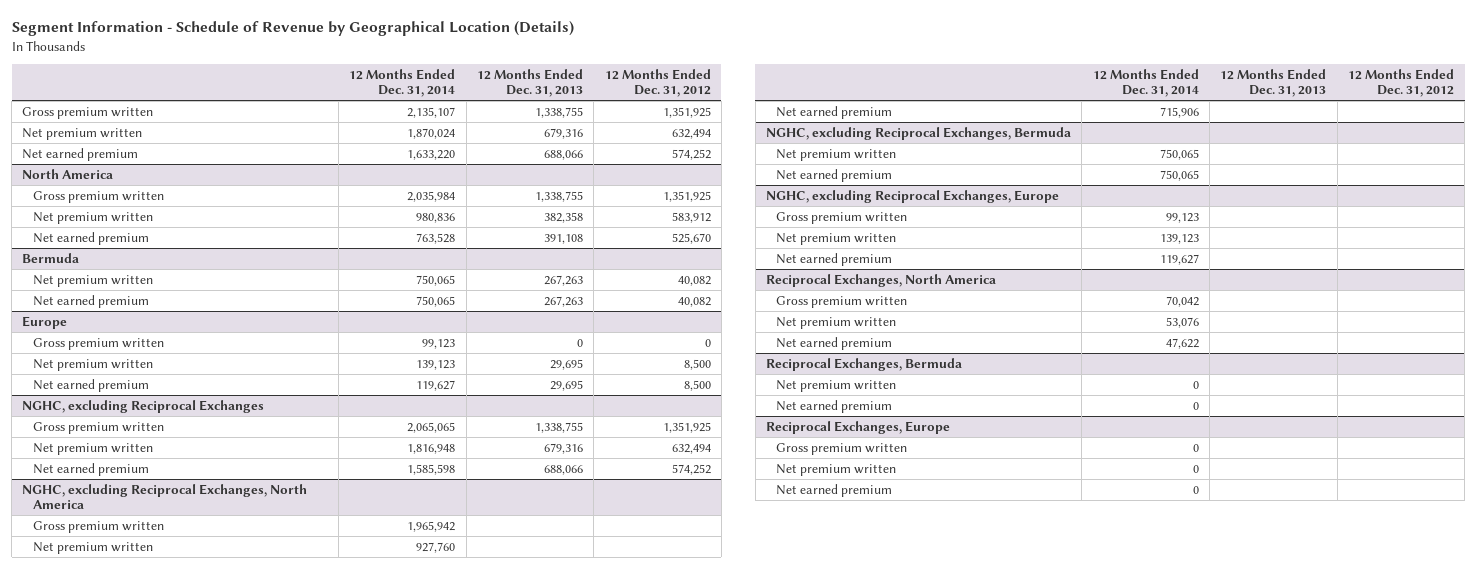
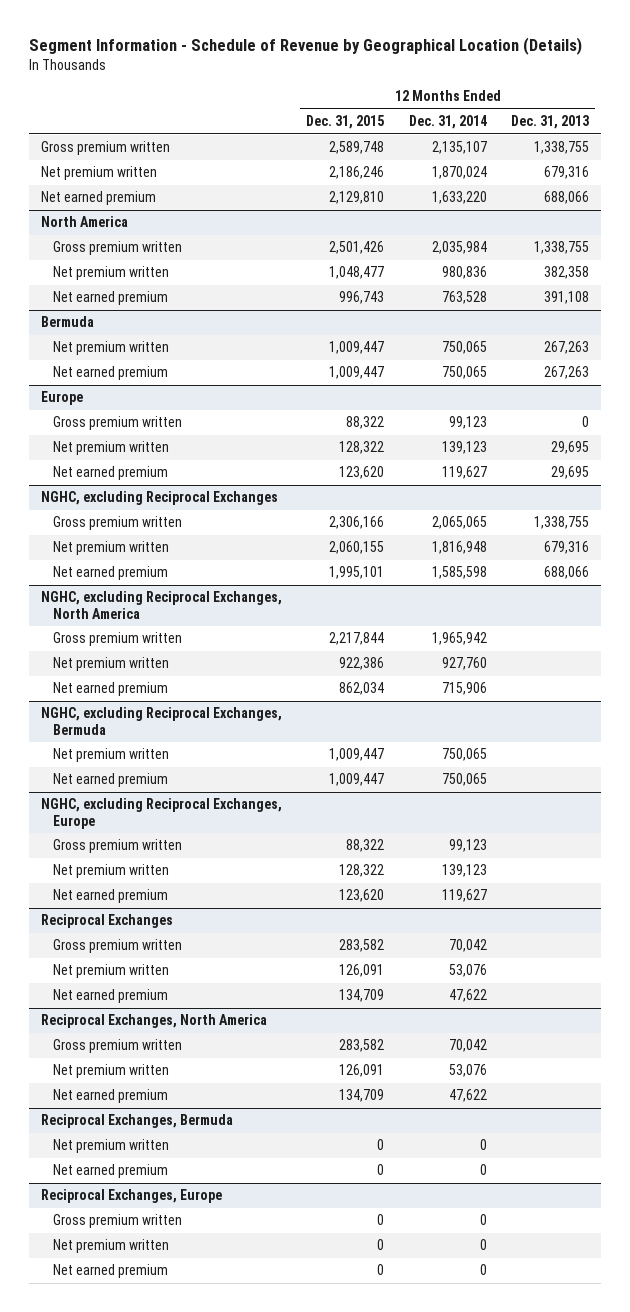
- | 12 Months Ended Dec. 31, 2014 | 12 Months Ended Dec. 31, 2013 | 12 Months Ended Dec. 31, 2012
+ | 12 Months Ended Dec. 31, 2015 | 12 Months Ended Dec. 31, 2014 | 12 Months Ended Dec. 31, 2013
+ Reciprocal Exchanges
+ Gross premium written | 283,582 | 70,042 |
+ Net premium written | 126,091 | 53,076 |
+ Net earned premium | 134,709 | 47,622 |

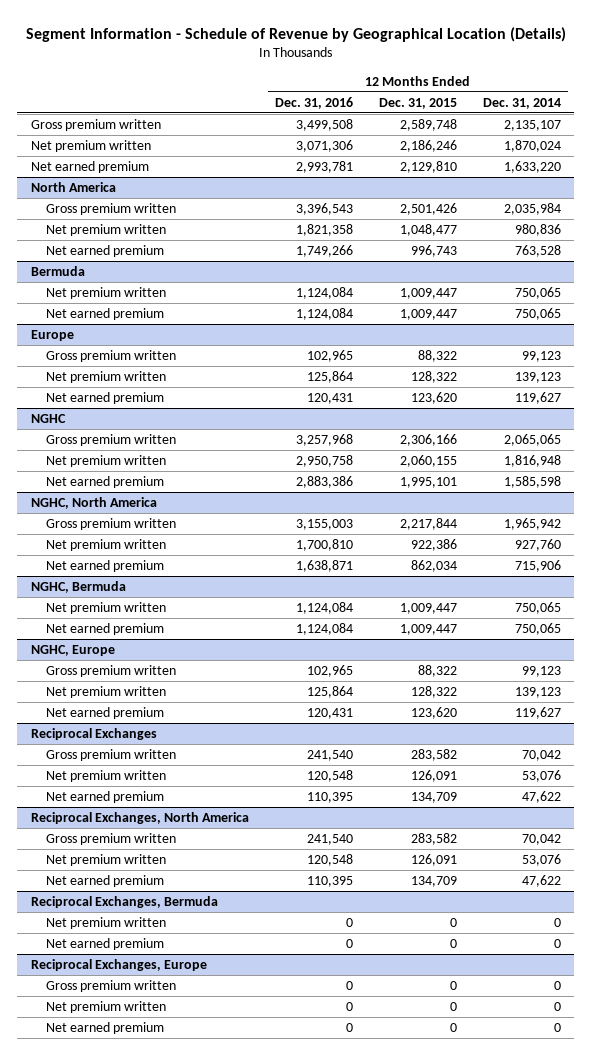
- | 12 Months Ended Dec. 31, 2015 | 12 Months Ended Dec. 31, 2014 | 12 Months Ended Dec. 31, 2013
+ | 12 Months Ended Dec. 31, 2016 | 12 Months Ended Dec. 31, 2015 | 12 Months Ended Dec. 31, 2014
- NGHC, excluding Reciprocal Exchanges
+ NGHC
- NGHC, excluding Reciprocal Exchanges, North America
+ NGHC, North America
- NGHC, excluding Reciprocal Exchanges, Bermuda
+ NGHC, Bermuda
- NGHC, excluding Reciprocal Exchanges, Europe
+ NGHC, Europe

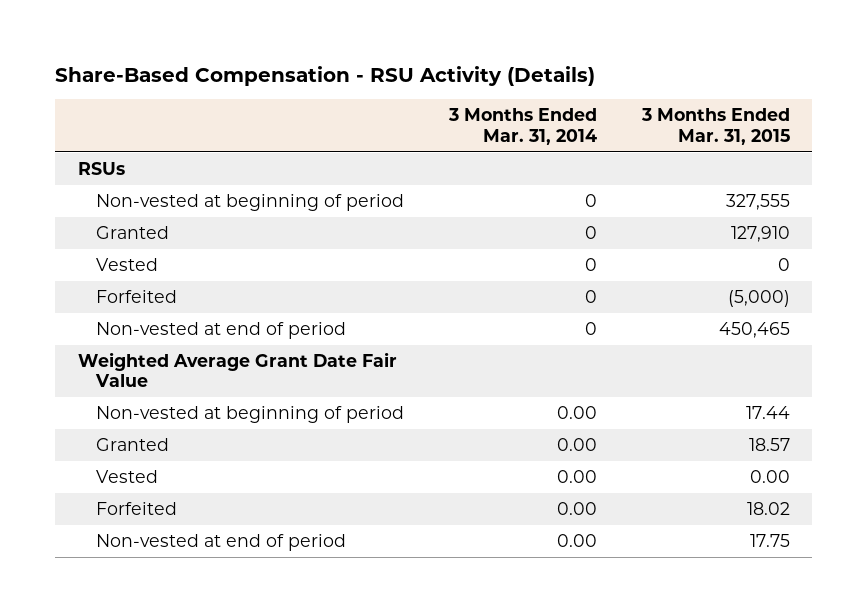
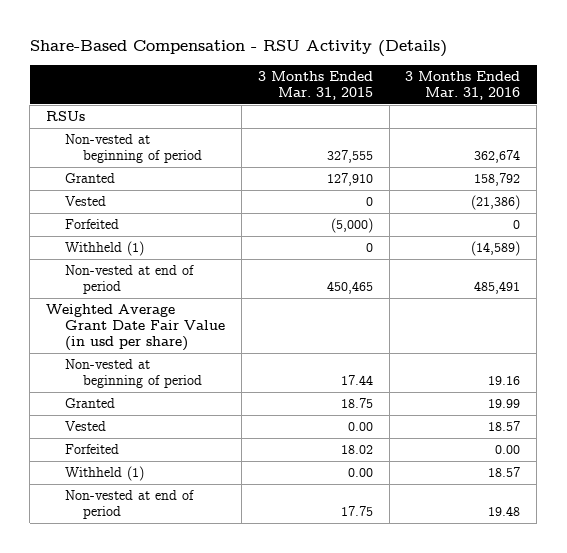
- | 3 Months Ended Mar. 31, 2014 | 3 Months Ended Mar. 31, 2015
+ | 3 Months Ended Mar. 31, 2015 | 3 Months Ended Mar. 31, 2016
+ Withheld (1) | 0 | (14,589)
- Weighted Average Grant Date Fair Value
+ Weighted Average Grant Date Fair Value (in usd per share)
- Granted | 0.00 | 18.57
+ Granted | 18.75 | 19.99
+ Withheld (1) | 0.00 | 18.57

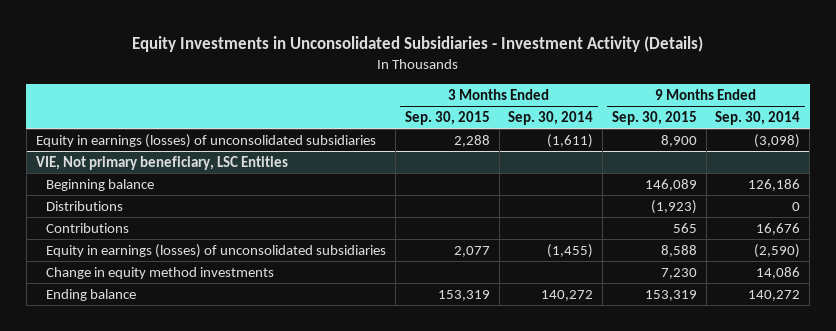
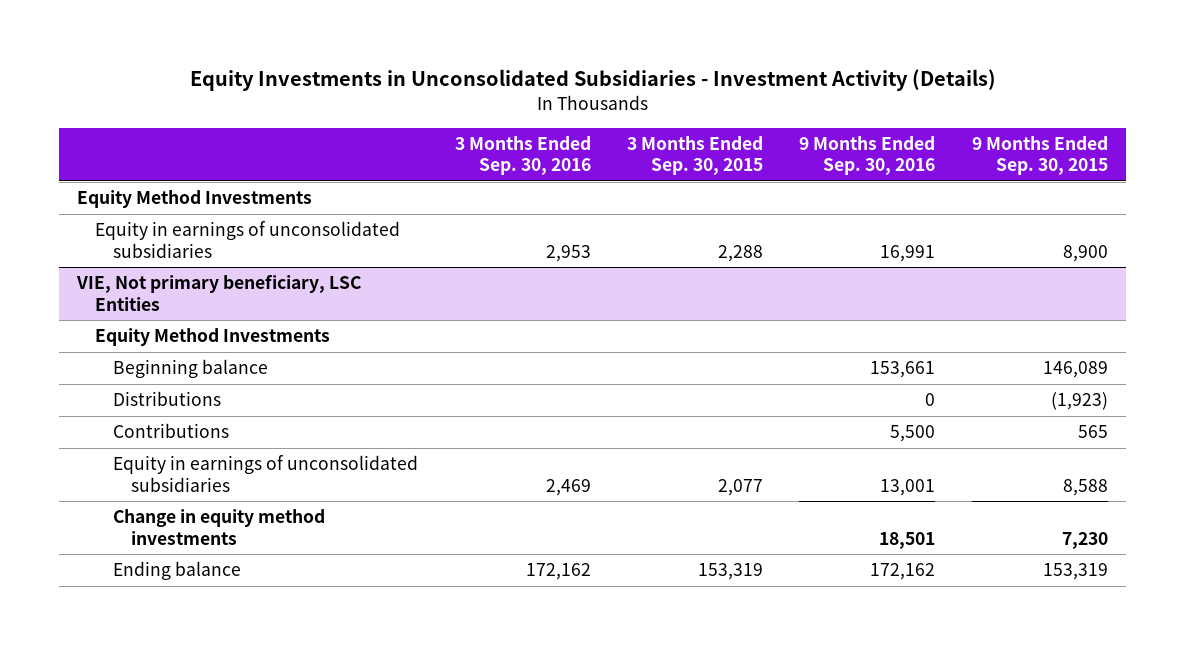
- | 3 Months Ended Sep. 30, 2015 | 3 Months Ended Sep. 30, 2014 | 9 Months Ended Sep. 30, 2015 | 9 Months Ended Sep. 30, 2014
+ | 3 Months Ended Sep. 30, 2016 | 3 Months Ended Sep. 30, 2015 | 9 Months Ended Sep. 30, 2016 | 9 Months Ended Sep. 30, 2015
- Equity in earnings (losses) of unconsolidated subsidiaries | 2,288 | (1,611) | 8,900 | (3,098)
+ Equity Method Investments
+ Equity in earnings of unconsolidated subsidiaries | 2,953 | 2,288 | 16,991 | 8,900
@ VIE, Not primary beneficiary, LSC Entities
+ Equity Method Investments
- Equity in earnings (losses) of unconsolidated subsidiaries | 2,077 | (1,455) | 8,588 | (2,590)
+ Equity in earnings of unconsolidated subsidiaries | 2,469 | 2,077 | 13,001 | 8,588

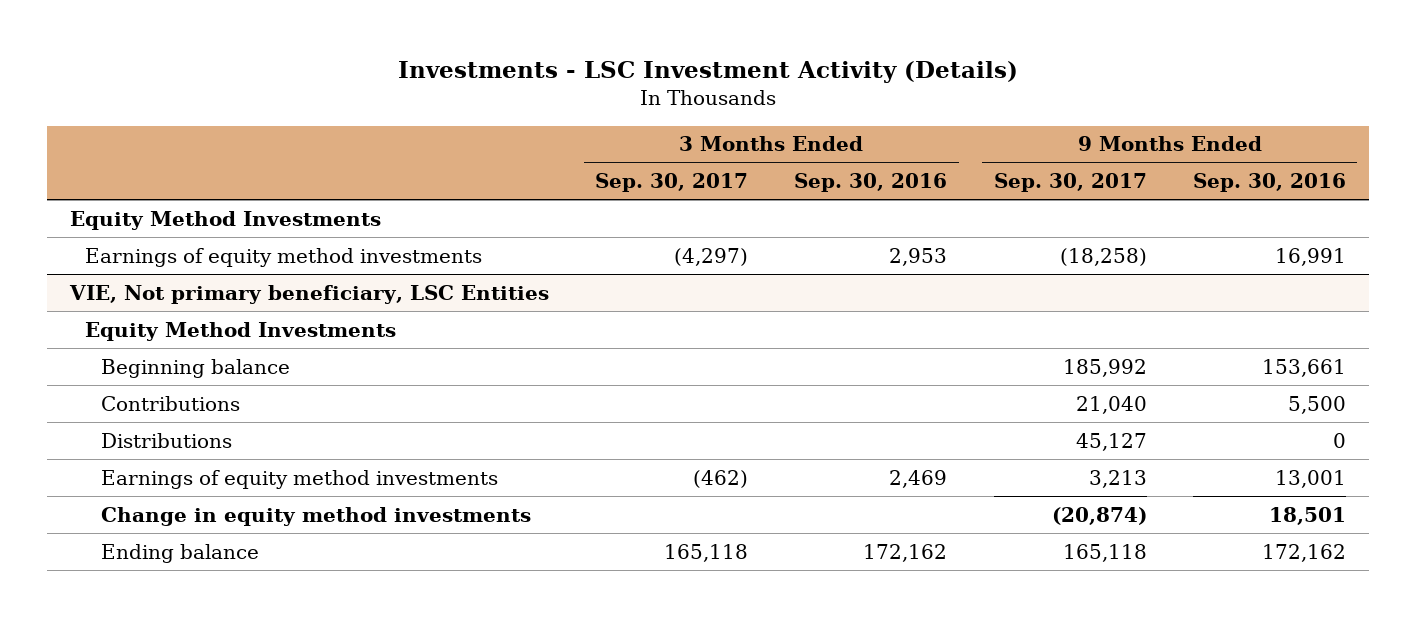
- Equity Investments in Unconsolidated Subsidiaries - Investment Activity (Details)
+ Investments - LSC Investment Activity (Details)
- | 3 Months Ended Sep. 30, 2016 | 3 Months Ended Sep. 30, 2015 | 9 Months Ended Sep. 30, 2016 | 9 Months Ended Sep. 30, 2015
+ | 3 Months Ended Sep. 30, 2017 | 3 Months Ended Sep. 30, 2016 | 9 Months Ended Sep. 30, 2017 | 9 Months Ended Sep. 30, 2016
- Equity in earnings of unconsolidated subsidiaries | 2,953 | 2,288 | 16,991 | 8,900
+ Earnings of equity method investments | (4,297) | 2,953 | (18,258) | 16,991
@ VIE, Not primary beneficiary, LSC Entities
- Equity in earnings of unconsolidated subsidiaries | 2,469 | 2,077 | 13,001 | 8,588
moved down: Distributions | | | 45,127 | 0
+ Earnings of equity method investments | (462) | 2,469 | 3,213 | 13,001

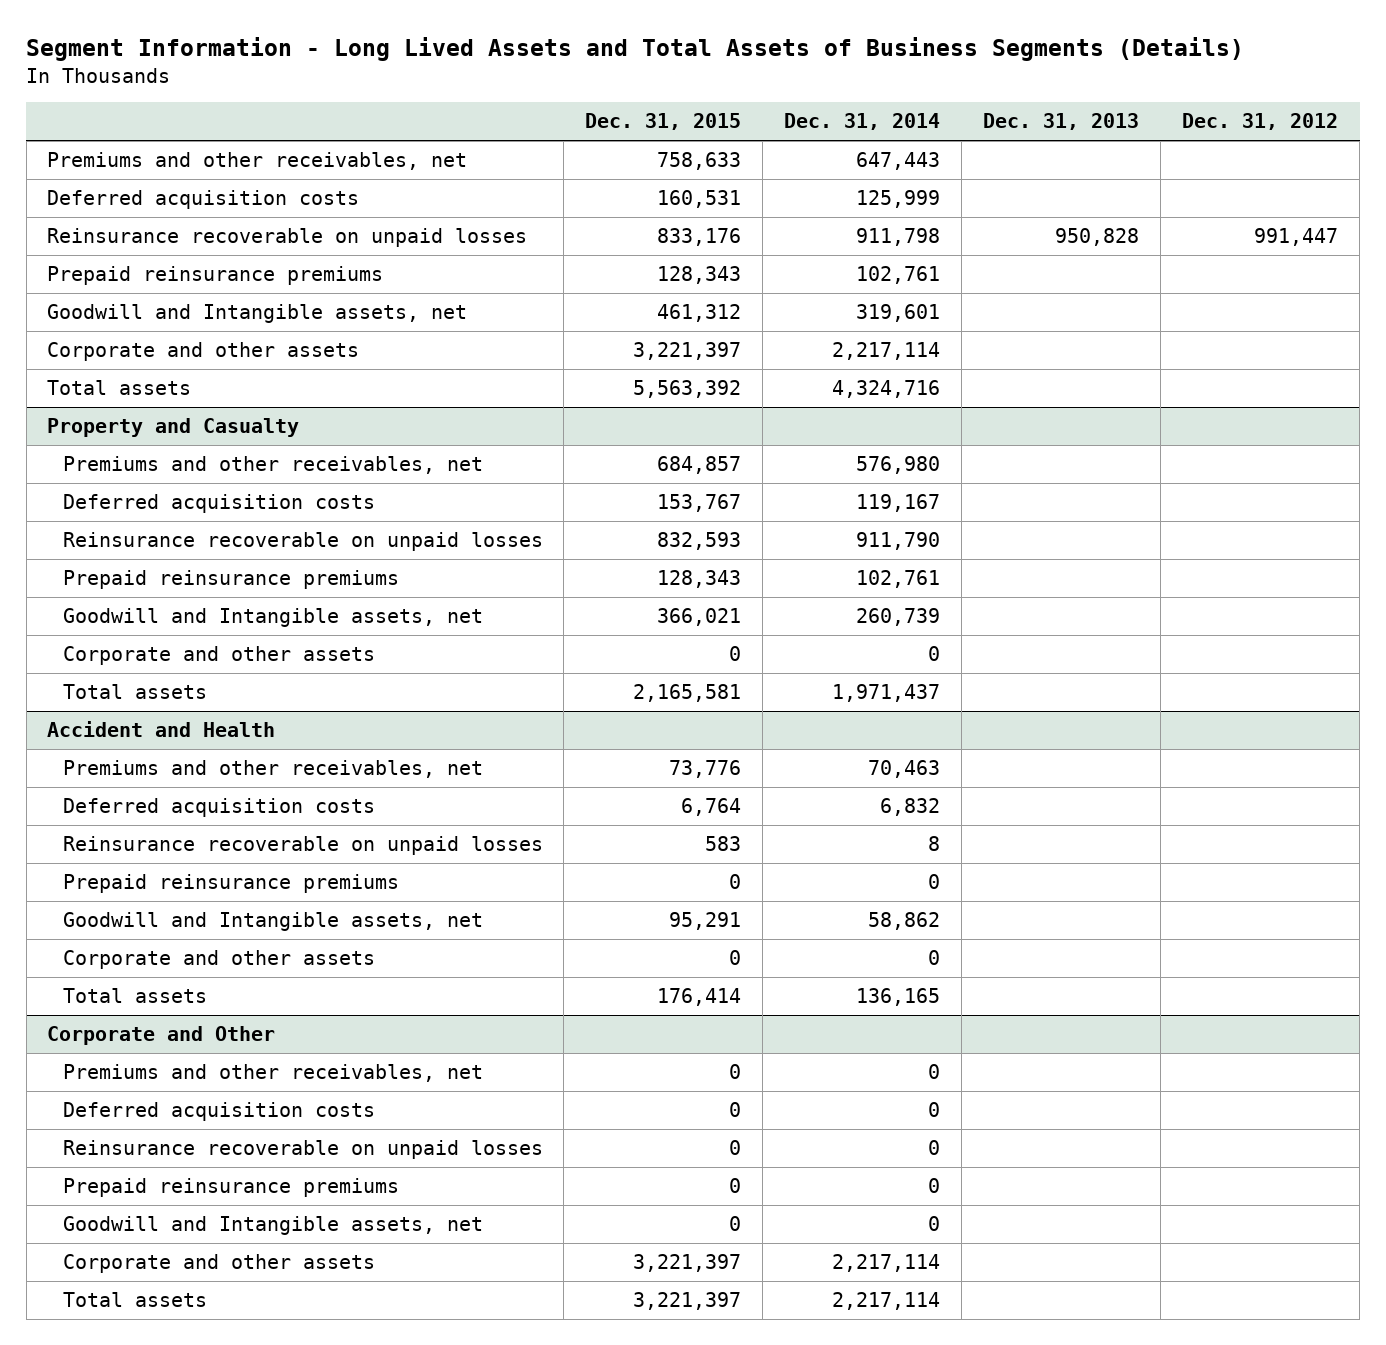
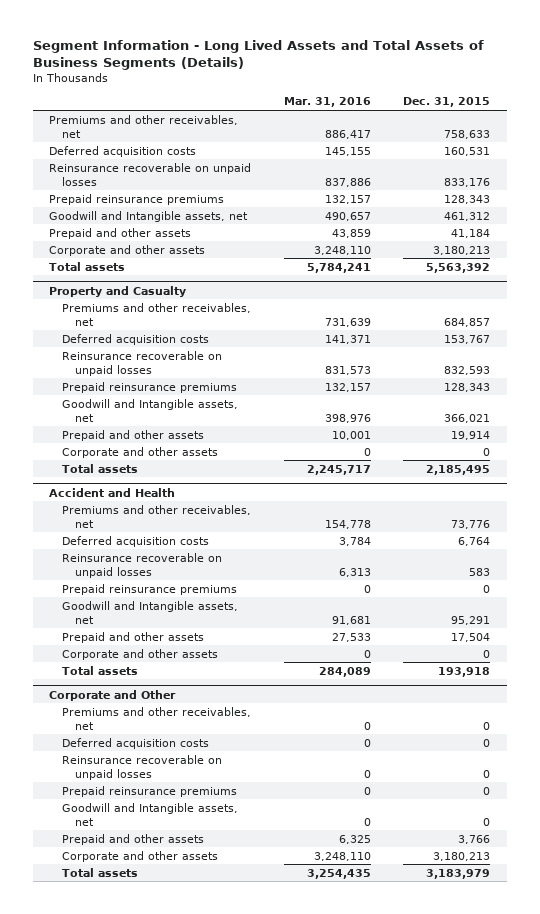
- | Dec. 31, 2015 | Dec. 31, 2014 | Dec. 31, 2013 | Dec. 31, 2012
+ | Mar. 31, 2016 | Dec. 31, 2015
- Corporate and other assets | 3,221,397 | 2,217,114 | |
+ Prepaid and other assets | 43,859 | 41,184
+ Corporate and other assets | 3,248,110 | 3,180,213
@ Property and Casualty
+ Prepaid and other assets | 10,001 | 19,914
- Total assets | 2,165,581 | 1,971,437 | |
+ Total assets | 2,245,717 | 2,185,495
@ Accident and Health
+ Prepaid and other assets | 27,533 | 17,504
- Total assets | 176,414 | 136,165 | |
+ Total assets | 284,089 | 193,918
@ Corporate and Other
- Corporate and other assets | 3,221,397 | 2,217,114 | |
- Total assets | 3,221,397 | 2,217,114 | |
+ Prepaid and other assets | 6,325 | 3,766
+ Corporate and other assets | 3,248,110 | 3,180,213
+ Total assets | 3,254,435 | 3,183,979

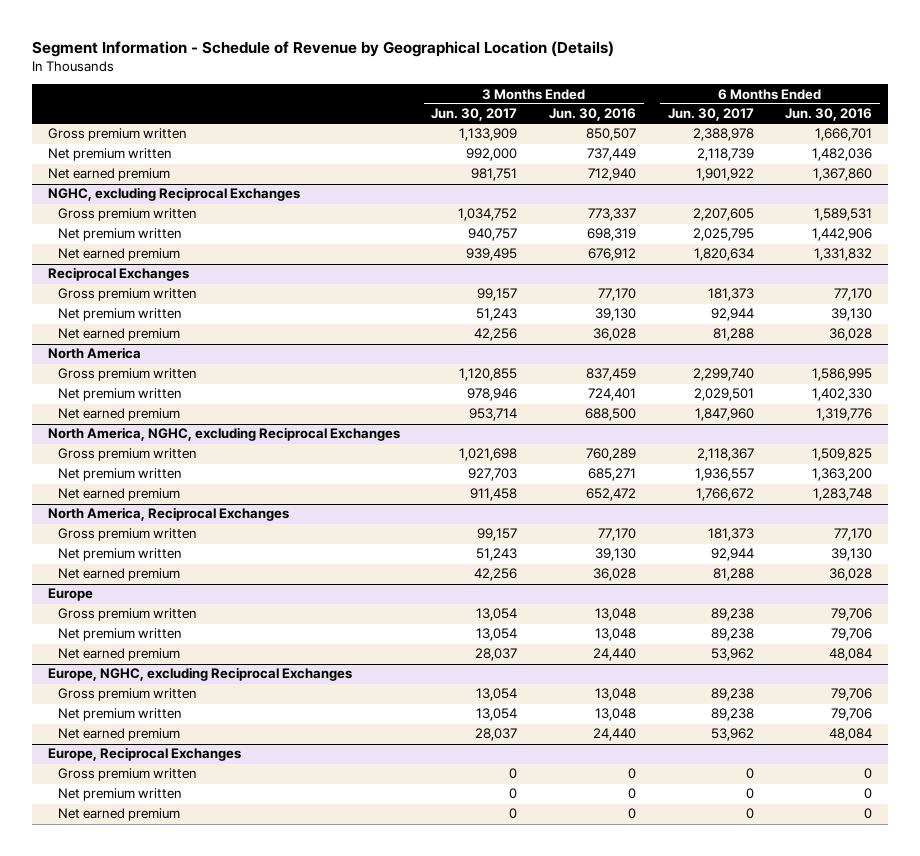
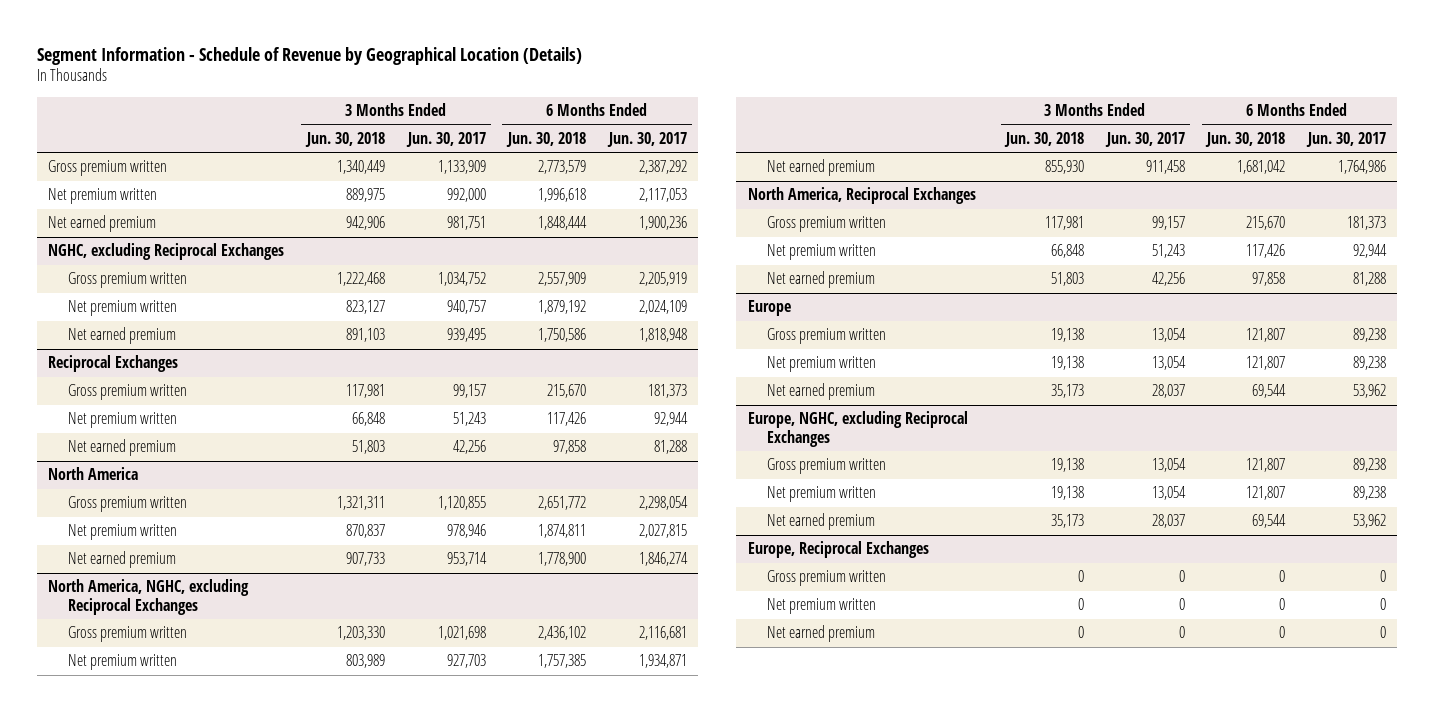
- | 3 Months Ended Jun. 30, 2017 | 3 Months Ended Jun. 30, 2016 | 6 Months Ended Jun. 30, 2017 | 6 Months Ended Jun. 30, 2016
+ | 3 Months Ended Jun. 30, 2018 | 3 Months Ended Jun. 30, 2017 | 6 Months Ended Jun. 30, 2018 | 6 Months Ended Jun. 30, 2017
- Gross premium written | 1,133,909 | 850,507 | 2,388,978 | 1,666,701
- Net premium written | 992,000 | 737,449 | 2,118,739 | 1,482,036
- Net earned premium | 981,751 | 712,940 | 1,901,922 | 1,367,860
+ Gross premium written | 1,340,449 | 1,133,909 | 2,773,579 | 2,387,292
+ Net premium written | 889,975 | 992,000 | 1,996,618 | 2,117,053
+ Net earned premium | 942,906 | 981,751 | 1,848,444 | 1,900,236
@ NGHC, excluding Reciprocal Exchanges
- Gross premium written | 1,034,752 | 773,337 | 2,207,605 | 1,589,531
- Net premium written | 940,757 | 698,319 | 2,025,795 | 1,442,906
- Net earned premium | 939,495 | 676,912 | 1,820,634 | 1,331,832
+ Gross premium written | 1,222,468 | 1,034,752 | 2,557,909 | 2,205,919
+ Net premium written | 823,127 | 940,757 | 1,879,192 | 2,024,109
+ Net earned premium | 891,103 | 939,495 | 1,750,586 | 1,818,948
@ North America
- Gross premium written | 1,120,855 | 837,459 | 2,299,740 | 1,586,995
- Net premium written | 978,946 | 724,401 | 2,029,501 | 1,402,330
- Net earned premium | 953,714 | 688,500 | 1,847,960 | 1,319,776
+ Gross premium written | 1,321,311 | 1,120,855 | 2,651,772 | 2,298,054
+ Net premium written | 870,837 | 978,946 | 1,874,811 | 2,027,815
+ Net earned premium | 907,733 | 953,714 | 1,778,900 | 1,846,274
@ North America, NGHC, excluding Reciprocal Exchanges
- Gross premium written | 1,021,698 | 760,289 | 2,118,367 | 1,509,825
- Net premium written | 927,703 | 685,271 | 1,936,557 | 1,363,200
- Net earned premium | 911,458 | 652,472 | 1,766,672 | 1,283,748
+ Gross premium written | 1,203,330 | 1,021,698 | 2,436,102 | 2,116,681
+ Net premium written | 803,989 | 927,703 | 1,757,385 | 1,934,871
+ Net earned premium | 855,930 | 911,458 | 1,681,042 | 1,764,986

